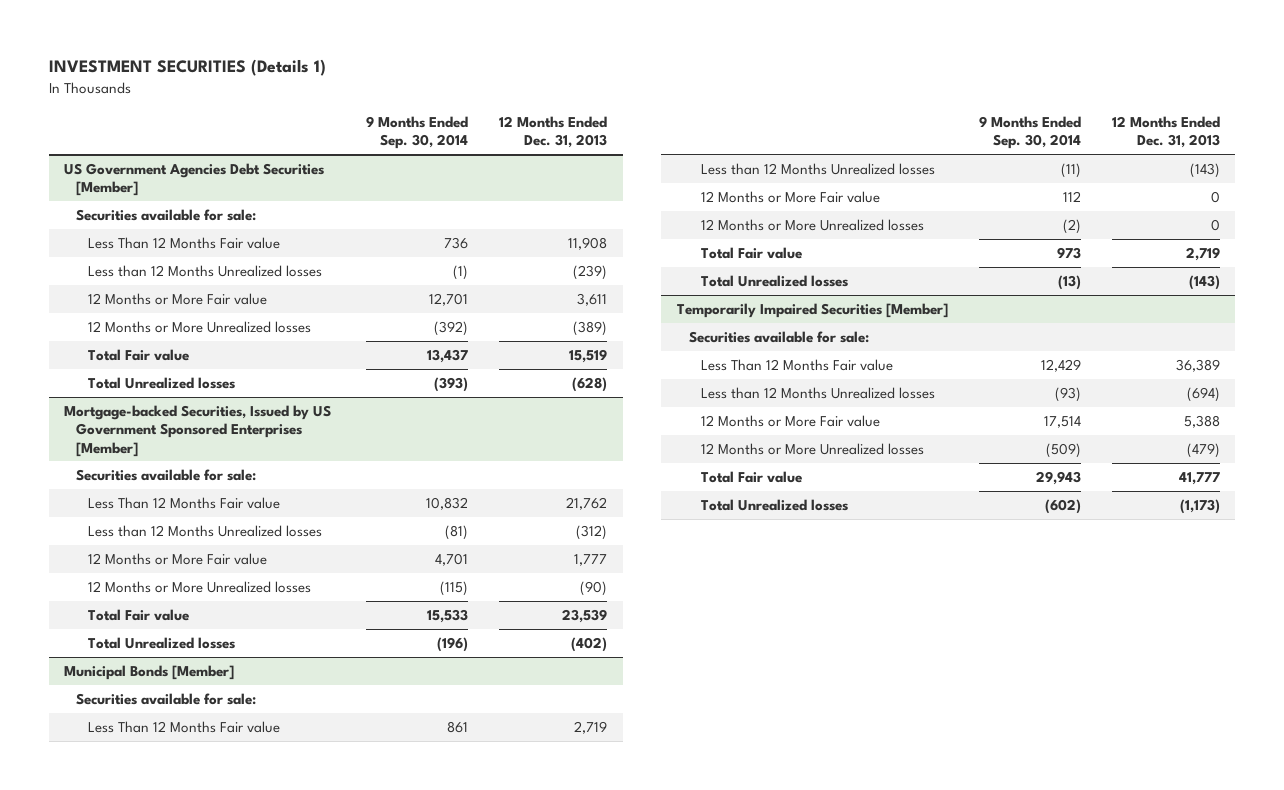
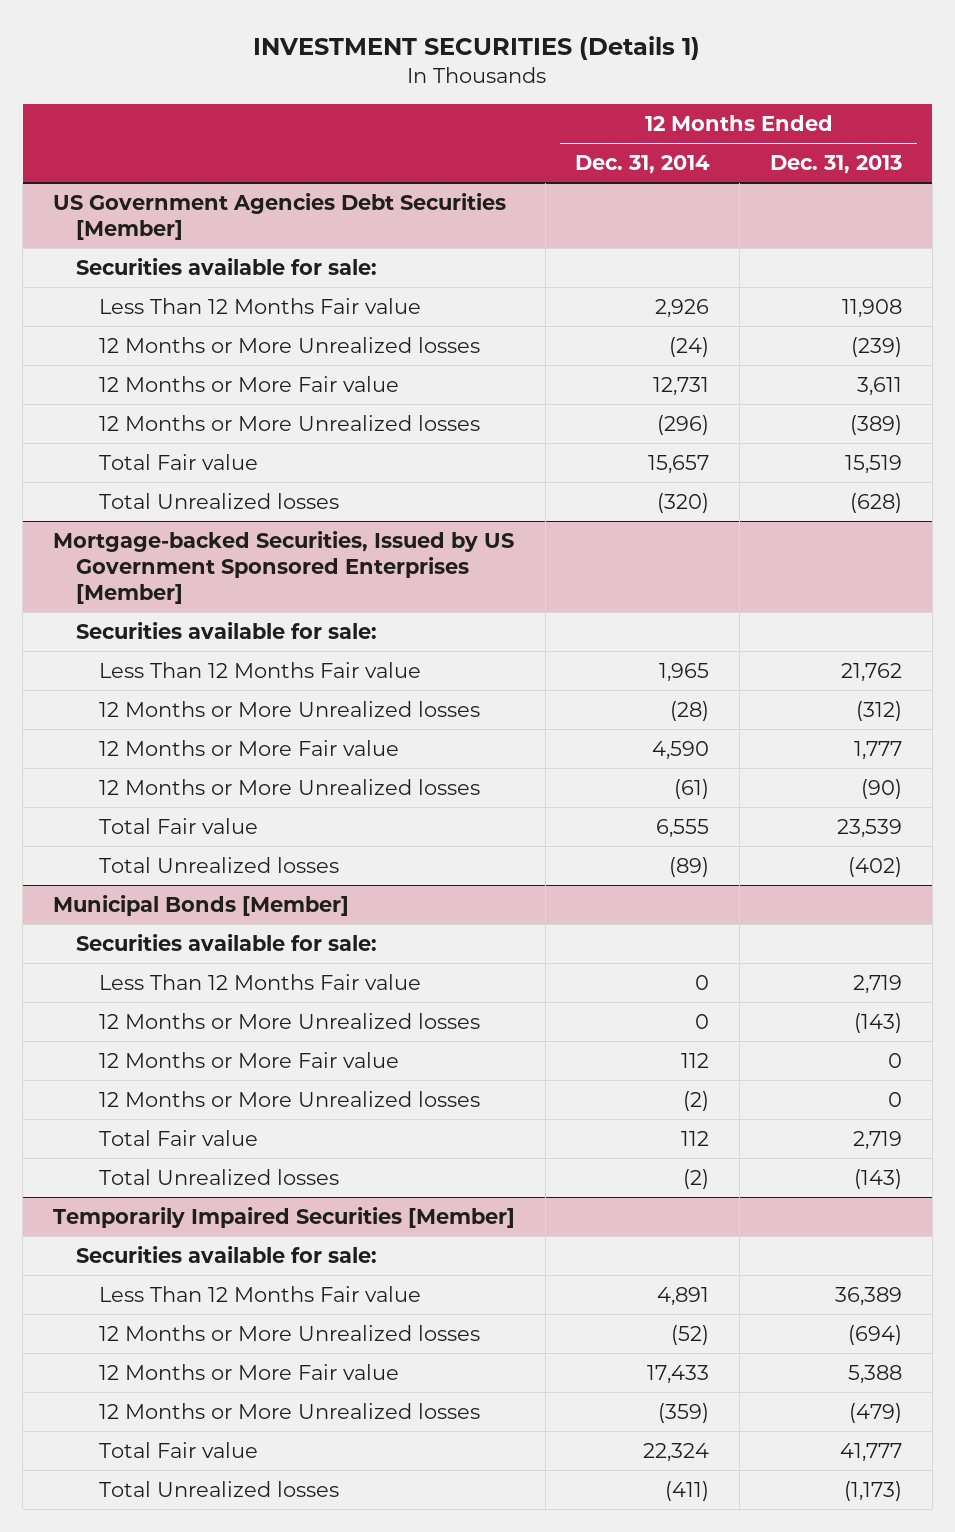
- | 9 Months Ended Sep. 30, 2014 | 12 Months Ended Dec. 31, 2013
+ | 12 Months Ended Dec. 31, 2014 | 12 Months Ended Dec. 31, 2013
@ US Government Agencies Debt Securities [Member]
- Less than 12 Months Unrealized losses | (1) | (239)
+ 12 Months or More Unrealized losses | (24) | (239)
@ Mortgage-backed Securities, Issued by US Government Sponsored Enterprises [Member]
- Less than 12 Months Unrealized losses | (81) | (312)
+ 12 Months or More Unrealized losses | (28) | (312)
@ Municipal Bonds [Member]
- Less than 12 Months Unrealized losses | (11) | (143)
+ 12 Months or More Unrealized losses | 0 | (143)
@ Temporarily Impaired Securities [Member]
- Less than 12 Months Unrealized losses | (93) | (694)
+ 12 Months or More Unrealized losses | (52) | (694)

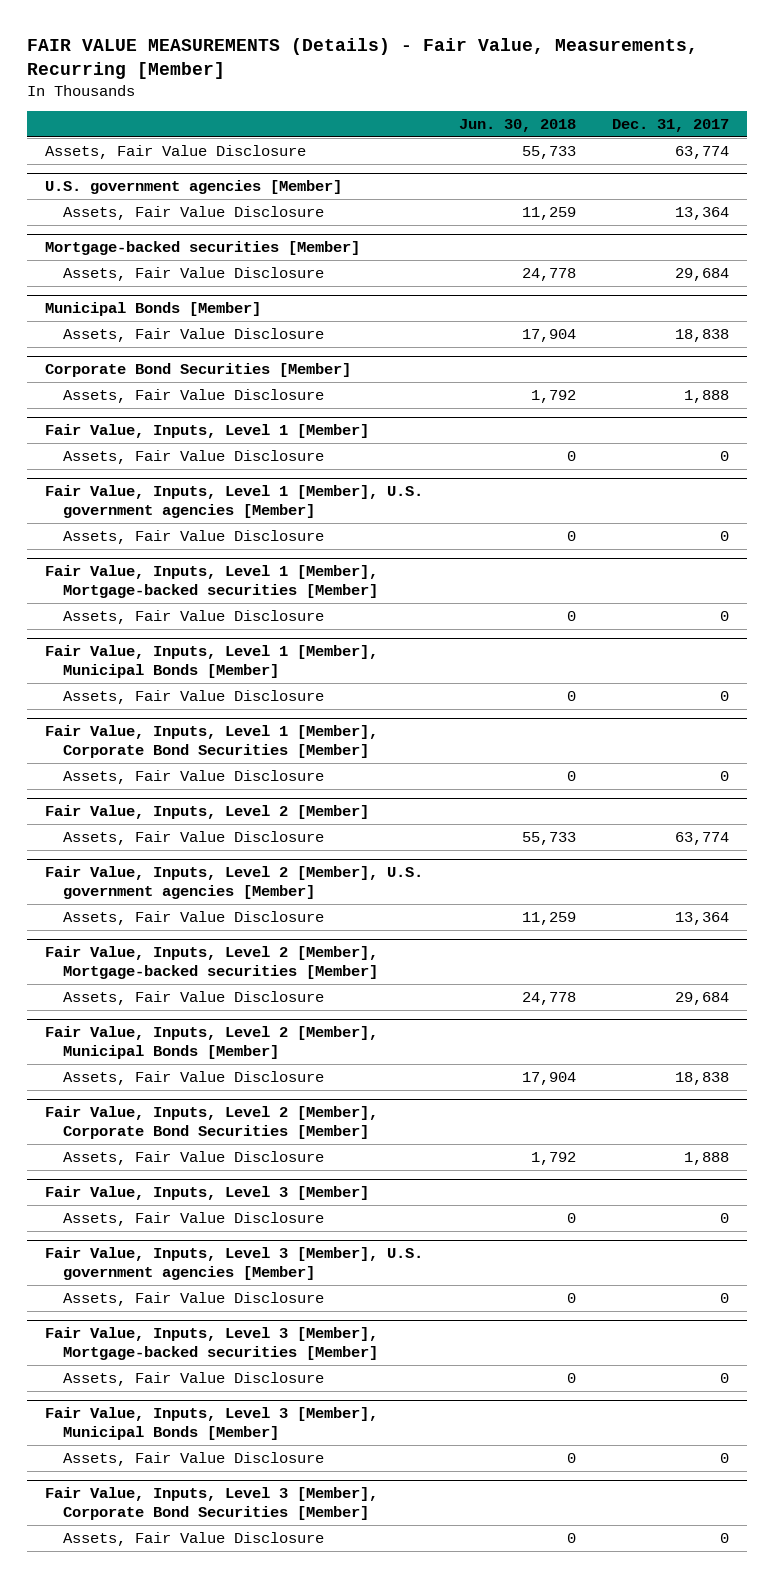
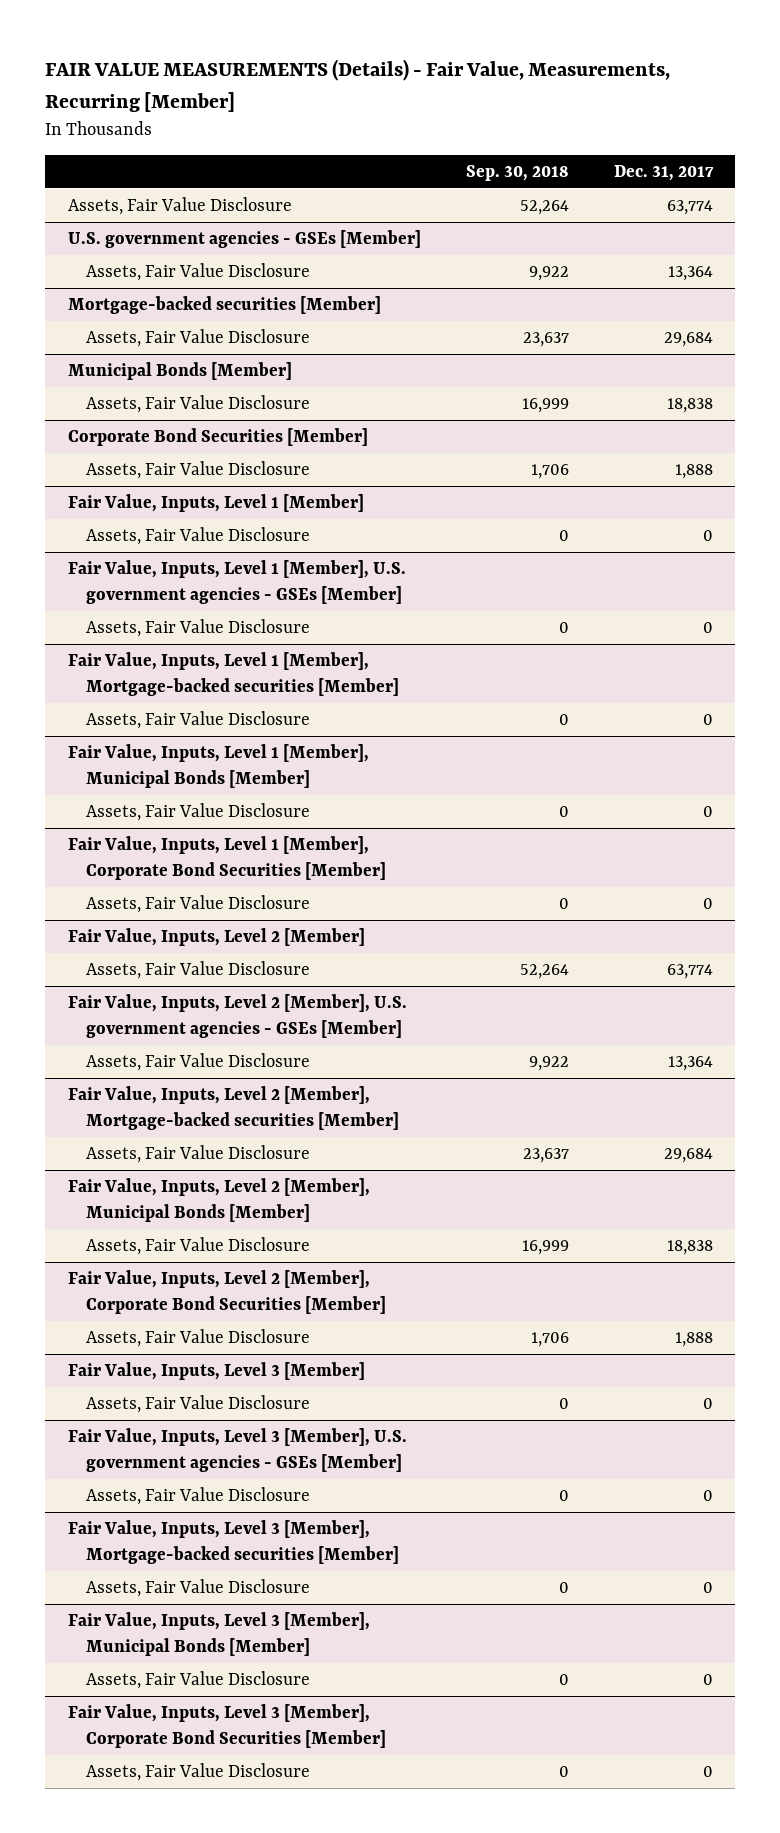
- | Jun. 30, 2018 | Dec. 31, 2017
+ | Sep. 30, 2018 | Dec. 31, 2017
- U.S. government agencies [Member]
+ U.S. government agencies - GSEs [Member]
- Fair Value, Inputs, Level 1 [Member], U.S. government agencies [Member]
+ Fair Value, Inputs, Level 1 [Member], U.S. government agencies - GSEs [Member]
- Fair Value, Inputs, Level 2 [Member], U.S. government agencies [Member]
+ Fair Value, Inputs, Level 2 [Member], U.S. government agencies - GSEs [Member]
- Fair Value, Inputs, Level 3 [Member], U.S. government agencies [Member]
+ Fair Value, Inputs, Level 3 [Member], U.S. government agencies - GSEs [Member]

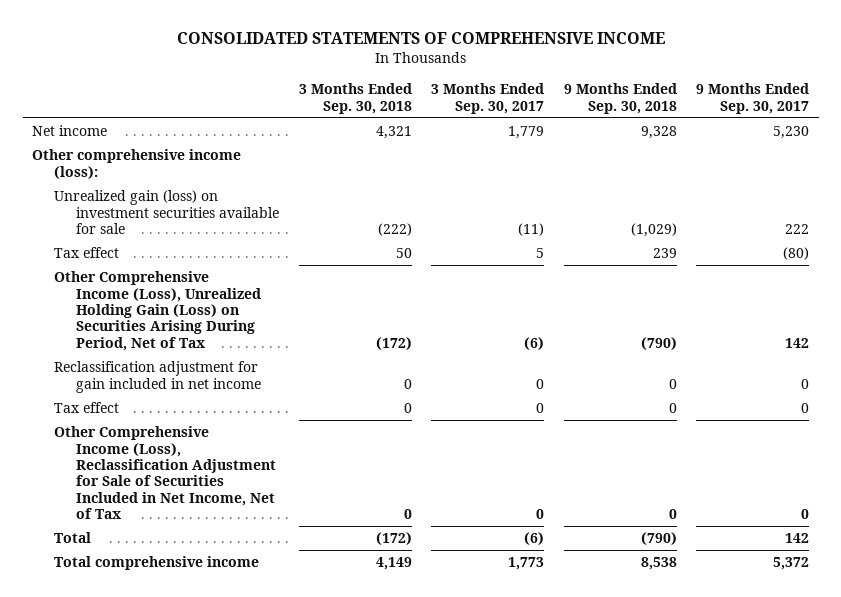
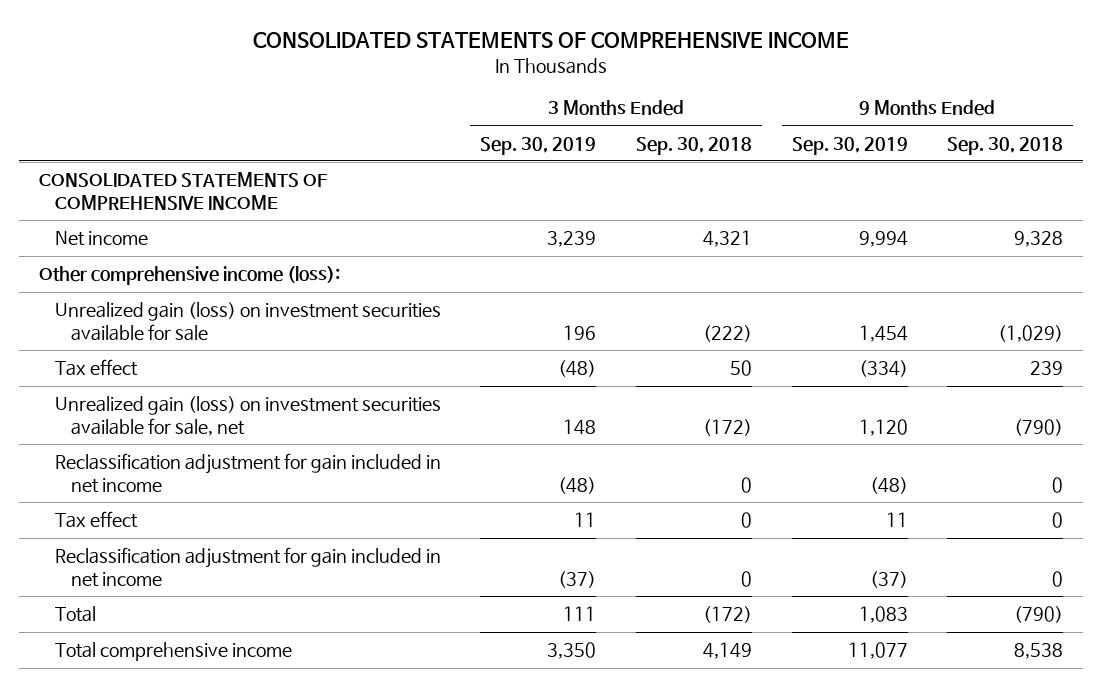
- | 3 Months Ended Sep. 30, 2018 | 3 Months Ended Sep. 30, 2017 | 9 Months Ended Sep. 30, 2018 | 9 Months Ended Sep. 30, 2017
+ | 3 Months Ended Sep. 30, 2019 | 3 Months Ended Sep. 30, 2018 | 9 Months Ended Sep. 30, 2019 | 9 Months Ended Sep. 30, 2018
+ CONSOLIDATED STATEMENTS OF COMPREHENSIVE INCOME
- Other Comprehensive Income (Loss), Unrealized Holding Gain (Loss) on Securities Arising During Period, Net of Tax | (172) | (6) | (790) | 142
+ Unrealized gain (loss) on investment securities available for sale, net | 148 | (172) | 1,120 | (790)
- Other Comprehensive Income (Loss), Reclassification Adjustment for Sale of Securities Included in Net Income, Net of Tax | 0 | 0 | 0 | 0
+ Reclassification adjustment for gain included in net income | (37) | 0 | (37) | 0

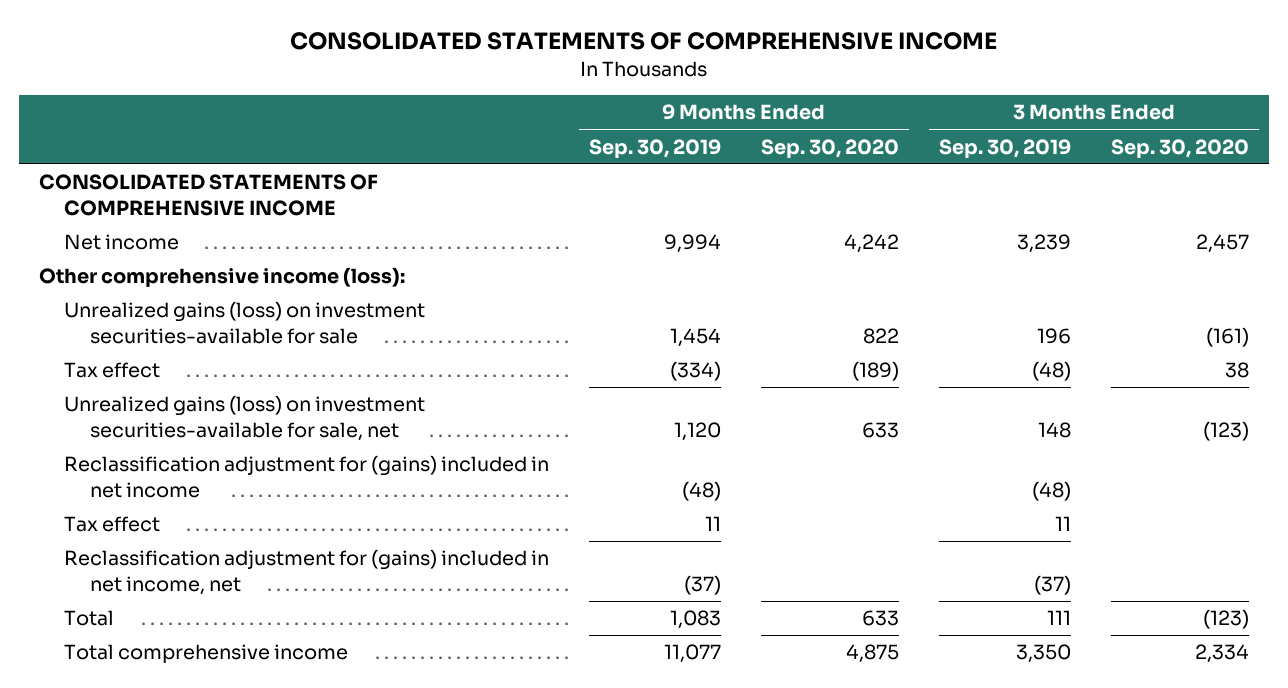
- | 3 Months Ended Sep. 30, 2019 | 3 Months Ended Sep. 30, 2018 | 9 Months Ended Sep. 30, 2019 | 9 Months Ended Sep. 30, 2018
+ | 9 Months Ended Sep. 30, 2019 | 9 Months Ended Sep. 30, 2020 | 3 Months Ended Sep. 30, 2019 | 3 Months Ended Sep. 30, 2020
- Unrealized gain (loss) on investment securities available for sale | 196 | (222) | 1,454 | (1,029)
+ Unrealized gains (loss) on investment securities-available for sale | 1,454 | 822 | 196 | (161)
- Unrealized gain (loss) on investment securities available for sale, net | 148 | (172) | 1,120 | (790)
- Reclassification adjustment for gain included in net income | (48) | 0 | (48) | 0
+ Unrealized gains (loss) on investment securities-available for sale, net | 1,120 | 633 | 148 | (123)
+ Reclassification adjustment for (gains) included in net income | (48) | | (48) |
- Reclassification adjustment for gain included in net income | (37) | 0 | (37) | 0
+ Reclassification adjustment for (gains) included in net income, net | (37) | | (37) |

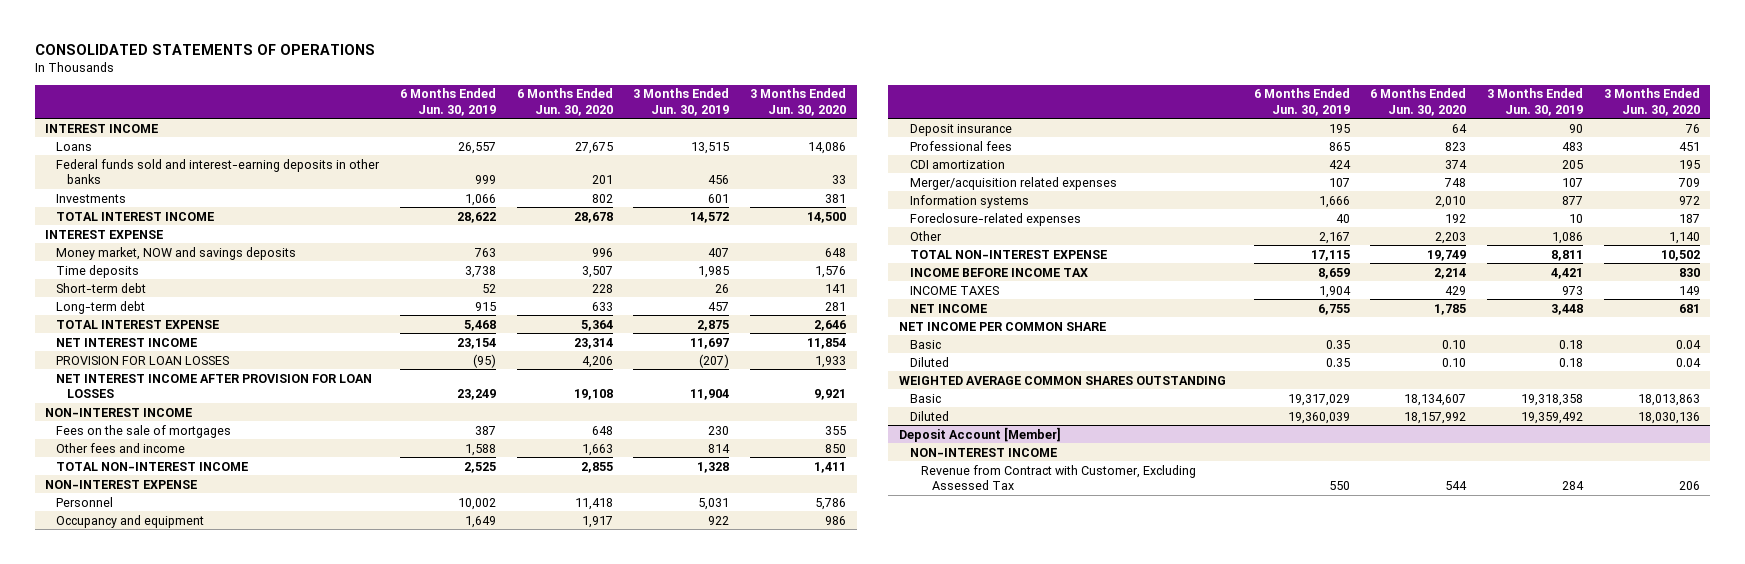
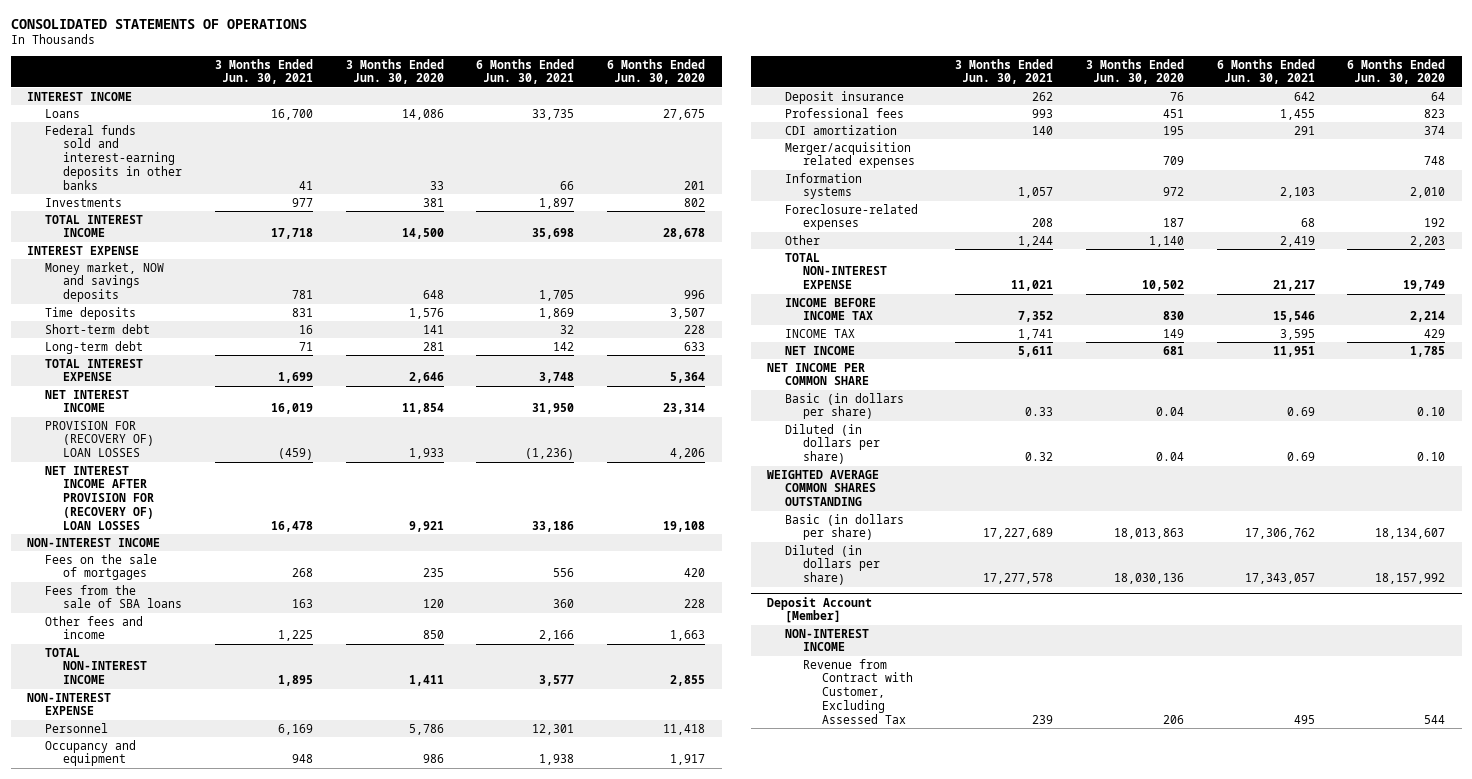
- | 6 Months Ended Jun. 30, 2019 | 6 Months Ended Jun. 30, 2020 | 3 Months Ended Jun. 30, 2019 | 3 Months Ended Jun. 30, 2020
+ | 3 Months Ended Jun. 30, 2021 | 3 Months Ended Jun. 30, 2020 | 6 Months Ended Jun. 30, 2021 | 6 Months Ended Jun. 30, 2020
- PROVISION FOR LOAN LOSSES | (95) | 4,206 | (207) | 1,933
- NET INTEREST INCOME AFTER PROVISION FOR LOAN LOSSES | 23,249 | 19,108 | 11,904 | 9,921
+ PROVISION FOR (RECOVERY OF) LOAN LOSSES | (459) | 1,933 | (1,236) | 4,206
+ NET INTEREST INCOME AFTER PROVISION FOR (RECOVERY OF) LOAN LOSSES | 16,478 | 9,921 | 33,186 | 19,108
- Fees on the sale of mortgages | 387 | 648 | 230 | 355
+ Fees on the sale of mortgages | 268 | 235 | 556 | 420
+ Fees from the sale of SBA loans | 163 | 120 | 360 | 228
- INCOME TAXES | 1,904 | 429 | 973 | 149
+ INCOME TAX | 1,741 | 149 | 3,595 | 429
- Basic | 0.35 | 0.10 | 0.18 | 0.04
- Diluted | 0.35 | 0.10 | 0.18 | 0.04
+ Basic (in dollars per share) | 0.33 | 0.04 | 0.69 | 0.10
+ Diluted (in dollars per share) | 0.32 | 0.04 | 0.69 | 0.10
- Basic | 19,317,029 | 18,134,607 | 19,318,358 | 18,013,863
- Diluted | 19,360,039 | 18,157,992 | 19,359,492 | 18,030,136
+ Basic (in dollars per share) | 17,227,689 | 18,013,863 | 17,306,762 | 18,134,607
+ Diluted (in dollars per share) | 17,277,578 | 18,030,136 | 17,343,057 | 18,157,992

